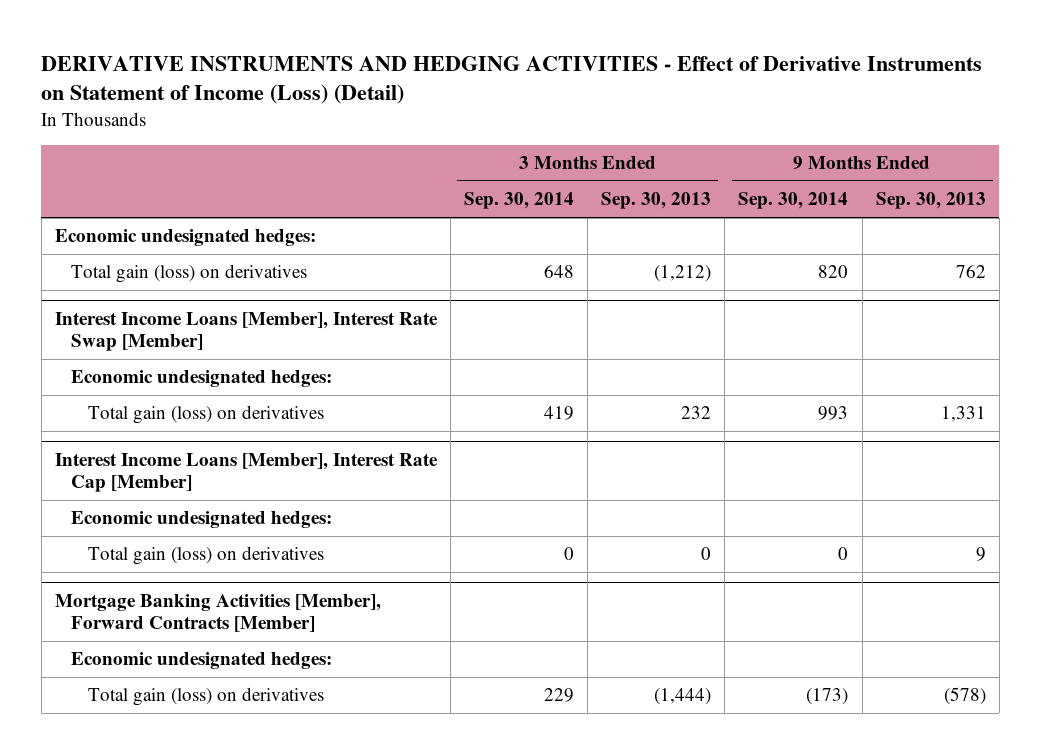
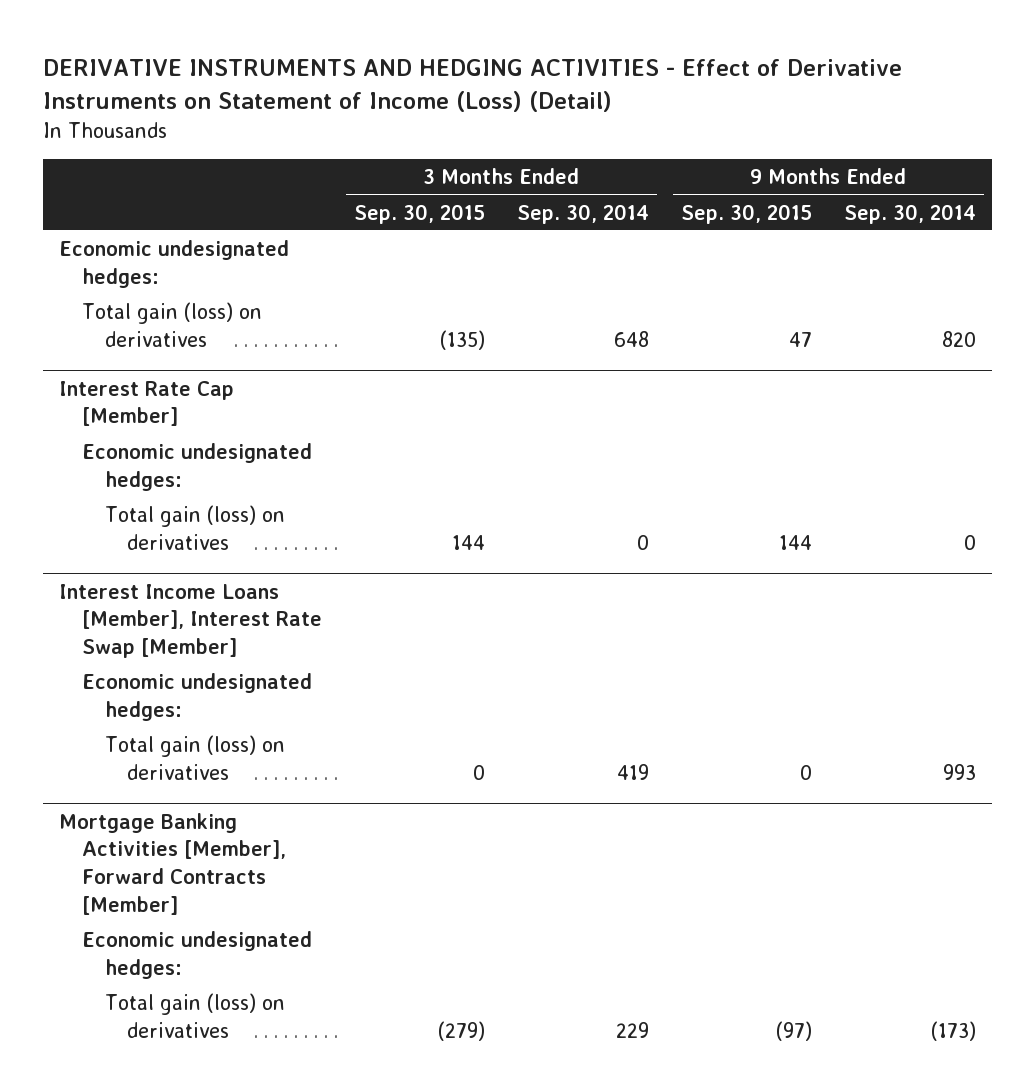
- | 3 Months Ended Sep. 30, 2014 | 3 Months Ended Sep. 30, 2013 | 9 Months Ended Sep. 30, 2014 | 9 Months Ended Sep. 30, 2013
+ | 3 Months Ended Sep. 30, 2015 | 3 Months Ended Sep. 30, 2014 | 9 Months Ended Sep. 30, 2015 | 9 Months Ended Sep. 30, 2014
+ Interest Rate Cap [Member]
+ Economic undesignated hedges:
+ Total gain (loss) on derivatives | 144 | 0 | 144 | 0
- Interest Income Loans [Member], Interest Rate Cap [Member]
- Economic undesignated hedges:
- Total gain (loss) on derivatives | 0 | 0 | 0 | 9

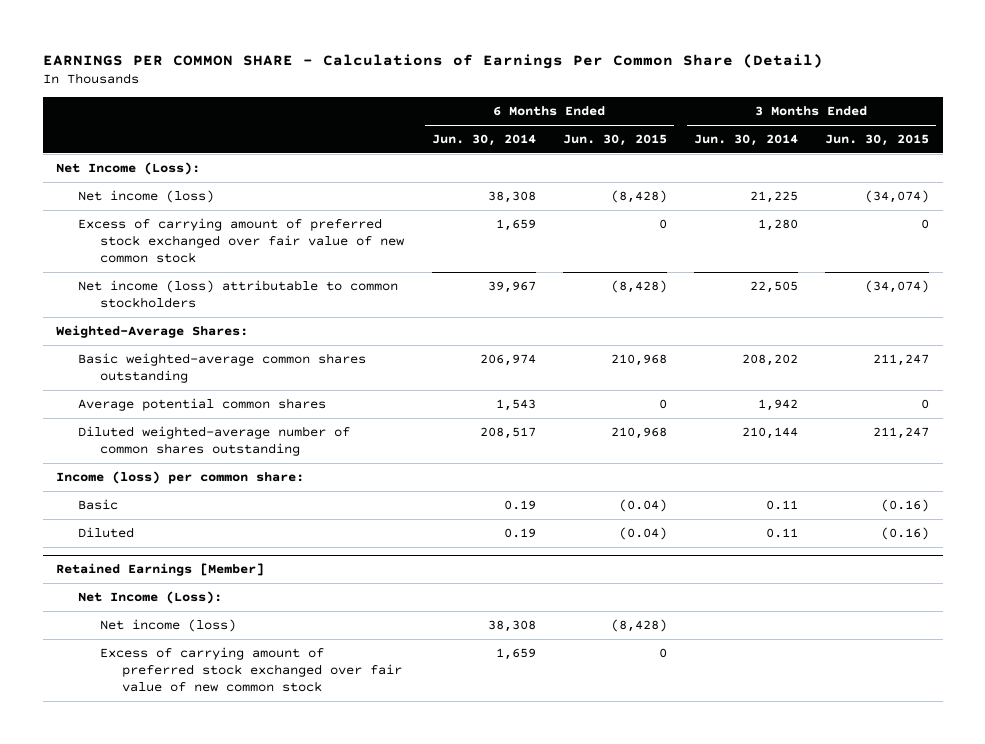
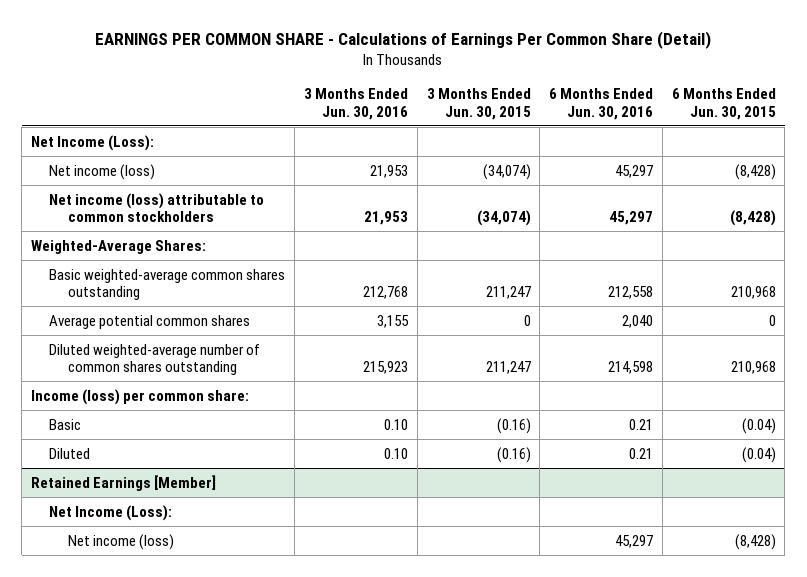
- | 6 Months Ended Jun. 30, 2014 | 6 Months Ended Jun. 30, 2015 | 3 Months Ended Jun. 30, 2014 | 3 Months Ended Jun. 30, 2015
+ | 3 Months Ended Jun. 30, 2016 | 3 Months Ended Jun. 30, 2015 | 6 Months Ended Jun. 30, 2016 | 6 Months Ended Jun. 30, 2015
- Excess of carrying amount of preferred stock exchanged over fair value of new common stock | 1,659 | 0 | 1,280 | 0
@ Retained Earnings [Member]
- Excess of carrying amount of preferred stock exchanged over fair value of new common stock | 1,659 | 0 | |

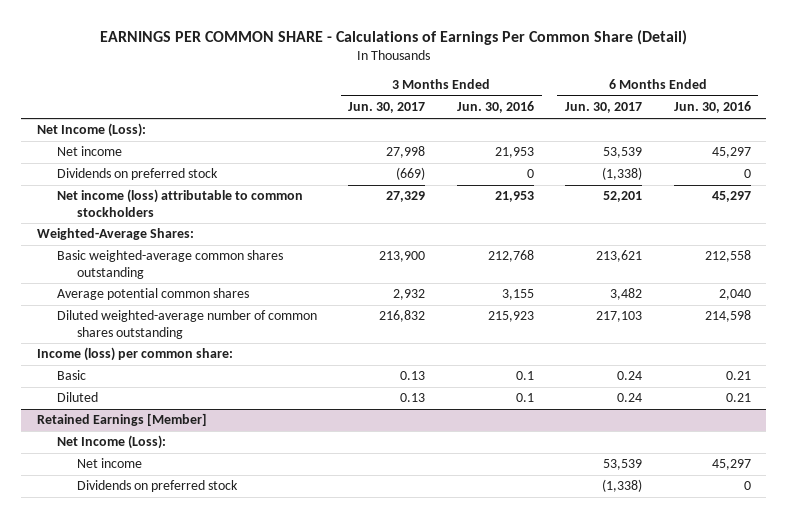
- | 3 Months Ended Jun. 30, 2016 | 3 Months Ended Jun. 30, 2015 | 6 Months Ended Jun. 30, 2016 | 6 Months Ended Jun. 30, 2015
+ | 3 Months Ended Jun. 30, 2017 | 3 Months Ended Jun. 30, 2016 | 6 Months Ended Jun. 30, 2017 | 6 Months Ended Jun. 30, 2016
- Net income (loss) | 21,953 | (34,074) | 45,297 | (8,428)
+ Net income | 27,998 | 21,953 | 53,539 | 45,297
+ Dividends on preferred stock | (669) | 0 | (1,338) | 0
- Basic | 0.10 | (0.16) | 0.21 | (0.04)
- Diluted | 0.10 | (0.16) | 0.21 | (0.04)
+ Basic | 0.13 | 0.1 | 0.24 | 0.21
+ Diluted | 0.13 | 0.1 | 0.24 | 0.21
@ Retained Earnings [Member]
- Net income (loss) | | | 45,297 | (8,428)
+ Net income | | | 53,539 | 45,297
+ Dividends on preferred stock | | | (1,338) | 0

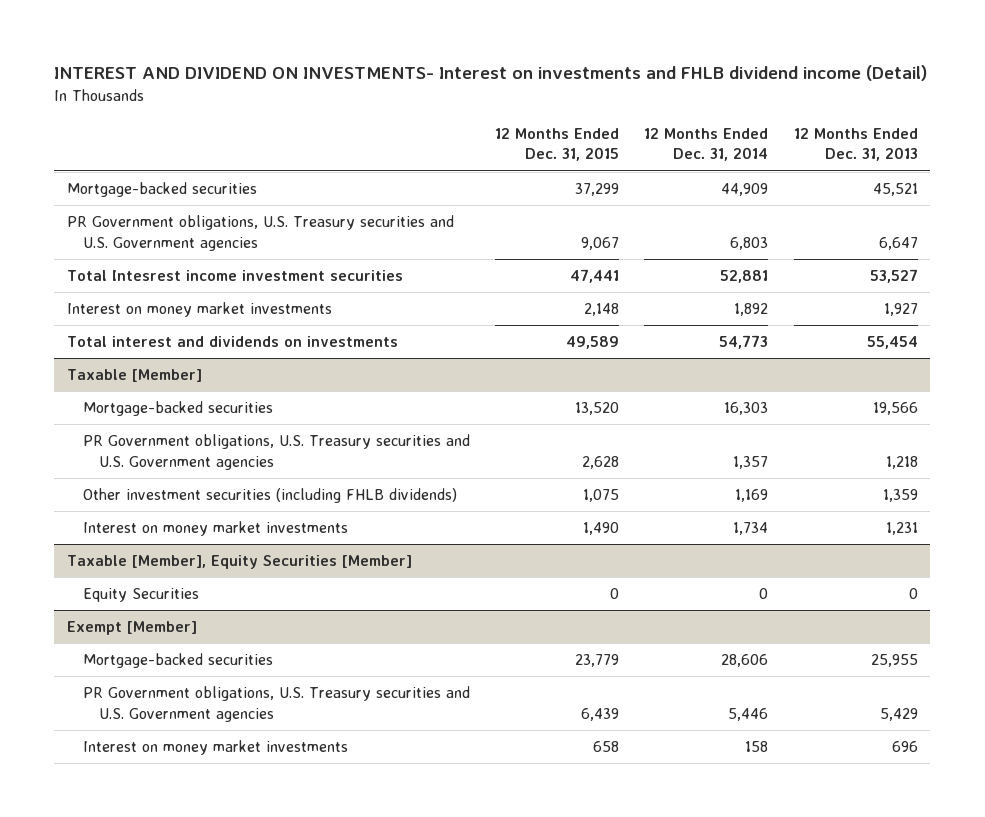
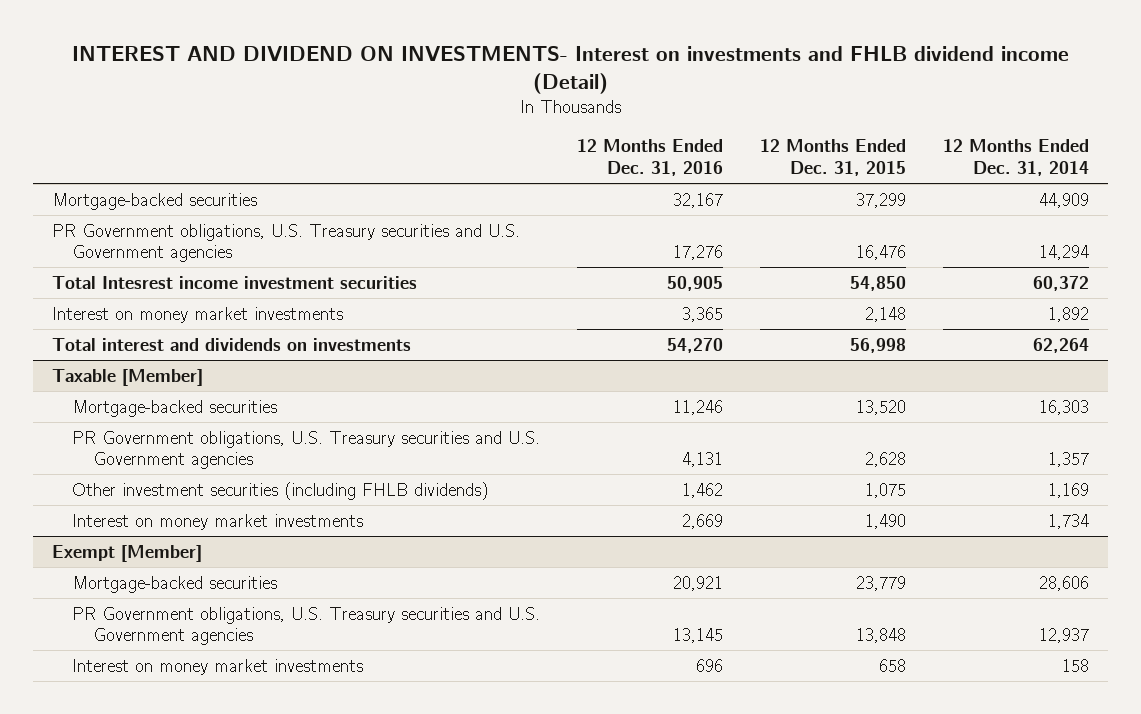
- | 12 Months Ended Dec. 31, 2015 | 12 Months Ended Dec. 31, 2014 | 12 Months Ended Dec. 31, 2013
+ | 12 Months Ended Dec. 31, 2016 | 12 Months Ended Dec. 31, 2015 | 12 Months Ended Dec. 31, 2014
- PR Government obligations, U.S. Treasury securities and U.S. Government agencies | 9,067 | 6,803 | 6,647
- Total Intesrest income investment securities | 47,441 | 52,881 | 53,527
+ PR Government obligations, U.S. Treasury securities and U.S. Government agencies | 17,276 | 16,476 | 14,294
+ Total Intesrest income investment securities | 50,905 | 54,850 | 60,372
- Total interest and dividends on investments | 49,589 | 54,773 | 55,454
+ Total interest and dividends on investments | 54,270 | 56,998 | 62,264
- Taxable [Member], Equity Securities [Member]
- Equity Securities | 0 | 0 | 0
@ Exempt [Member]
- PR Government obligations, U.S. Treasury securities and U.S. Government agencies | 6,439 | 5,446 | 5,429
+ PR Government obligations, U.S. Treasury securities and U.S. Government agencies | 13,145 | 13,848 | 12,937

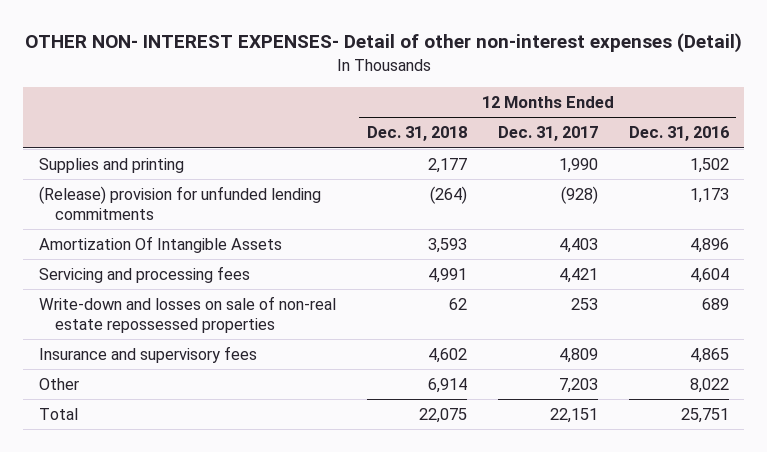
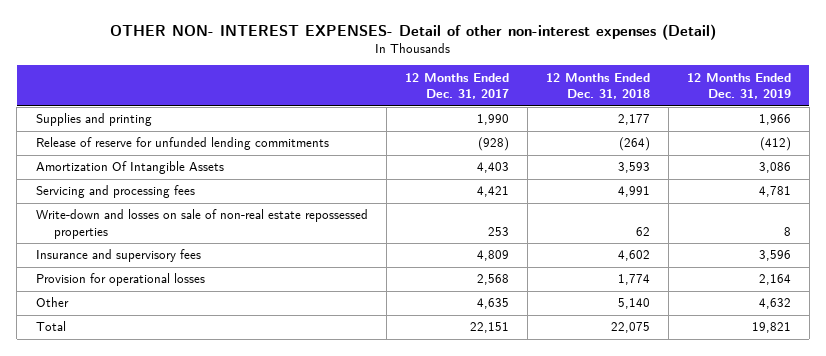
- | 12 Months Ended Dec. 31, 2018 | 12 Months Ended Dec. 31, 2017 | 12 Months Ended Dec. 31, 2016
+ | 12 Months Ended Dec. 31, 2017 | 12 Months Ended Dec. 31, 2018 | 12 Months Ended Dec. 31, 2019
- (Release) provision for unfunded lending commitments | (264) | (928) | 1,173
+ Release of reserve for unfunded lending commitments | (928) | (264) | (412)
- Other | 6,914 | 7,203 | 8,022
+ Provision for operational losses | 2,568 | 1,774 | 2,164
+ Other | 4,635 | 5,140 | 4,632

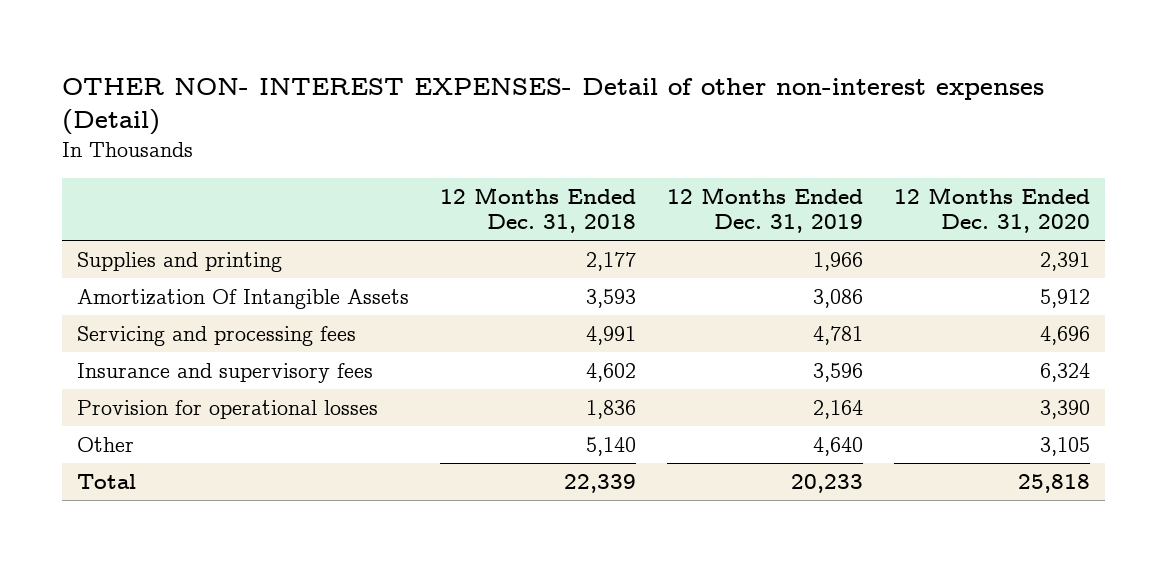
- | 12 Months Ended Dec. 31, 2017 | 12 Months Ended Dec. 31, 2018 | 12 Months Ended Dec. 31, 2019
+ | 12 Months Ended Dec. 31, 2018 | 12 Months Ended Dec. 31, 2019 | 12 Months Ended Dec. 31, 2020
- Release of reserve for unfunded lending commitments | (928) | (264) | (412)
- Write-down and losses on sale of non-real estate repossessed properties | 253 | 62 | 8
- Provision for operational losses | 2,568 | 1,774 | 2,164
- Other | 4,635 | 5,140 | 4,632
- Total | 22,151 | 22,075 | 19,821
+ Provision for operational losses | 1,836 | 2,164 | 3,390
+ Other | 5,140 | 4,640 | 3,105
+ Total | 22,339 | 20,233 | 25,818

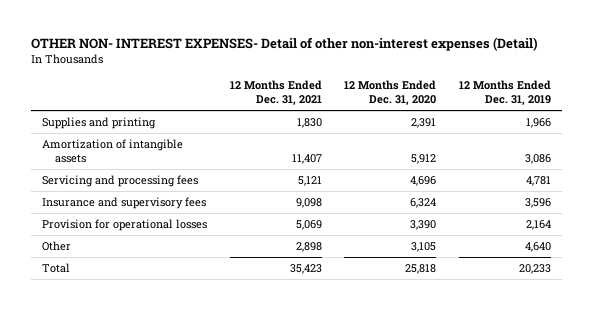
- | 12 Months Ended Dec. 31, 2018 | 12 Months Ended Dec. 31, 2019 | 12 Months Ended Dec. 31, 2020
+ | 12 Months Ended Dec. 31, 2021 | 12 Months Ended Dec. 31, 2020 | 12 Months Ended Dec. 31, 2019
- Amortization Of Intangible Assets | 3,593 | 3,086 | 5,912
+ Amortization of intangible assets | 11,407 | 5,912 | 3,086

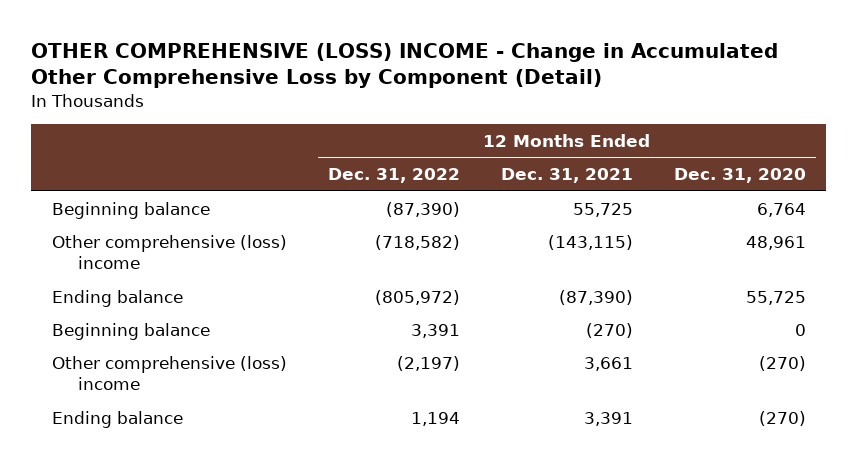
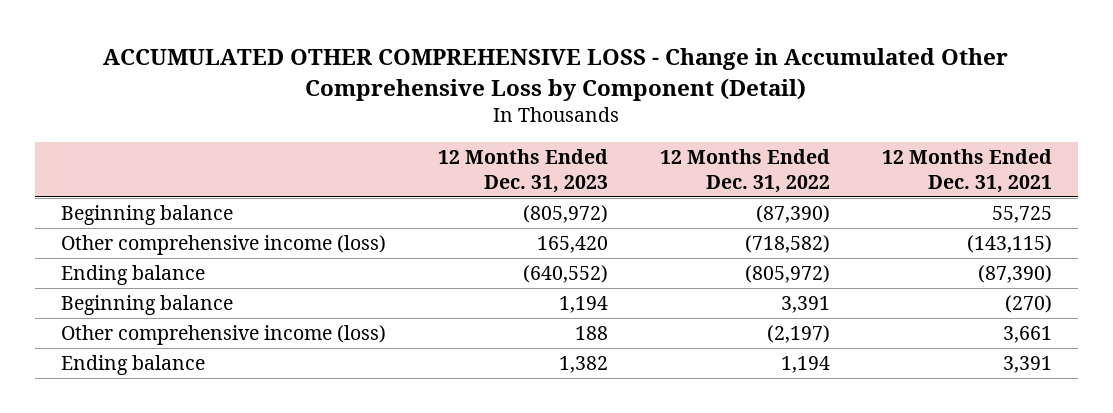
- OTHER COMPREHENSIVE (LOSS) INCOME - Change in Accumulated Other Comprehensive Loss by Component (Detail)
+ ACCUMULATED OTHER COMPREHENSIVE LOSS - Change in Accumulated Other Comprehensive Loss by Component (Detail)
- | 12 Months Ended Dec. 31, 2022 | 12 Months Ended Dec. 31, 2021 | 12 Months Ended Dec. 31, 2020
+ | 12 Months Ended Dec. 31, 2023 | 12 Months Ended Dec. 31, 2022 | 12 Months Ended Dec. 31, 2021
- Other comprehensive (loss) income | (718,582) | (143,115) | 48,961
+ Other comprehensive income (loss) | 165,420 | (718,582) | (143,115)
- Other comprehensive (loss) income | (2,197) | 3,661 | (270)
+ Other comprehensive income (loss) | 188 | (2,197) | 3,661

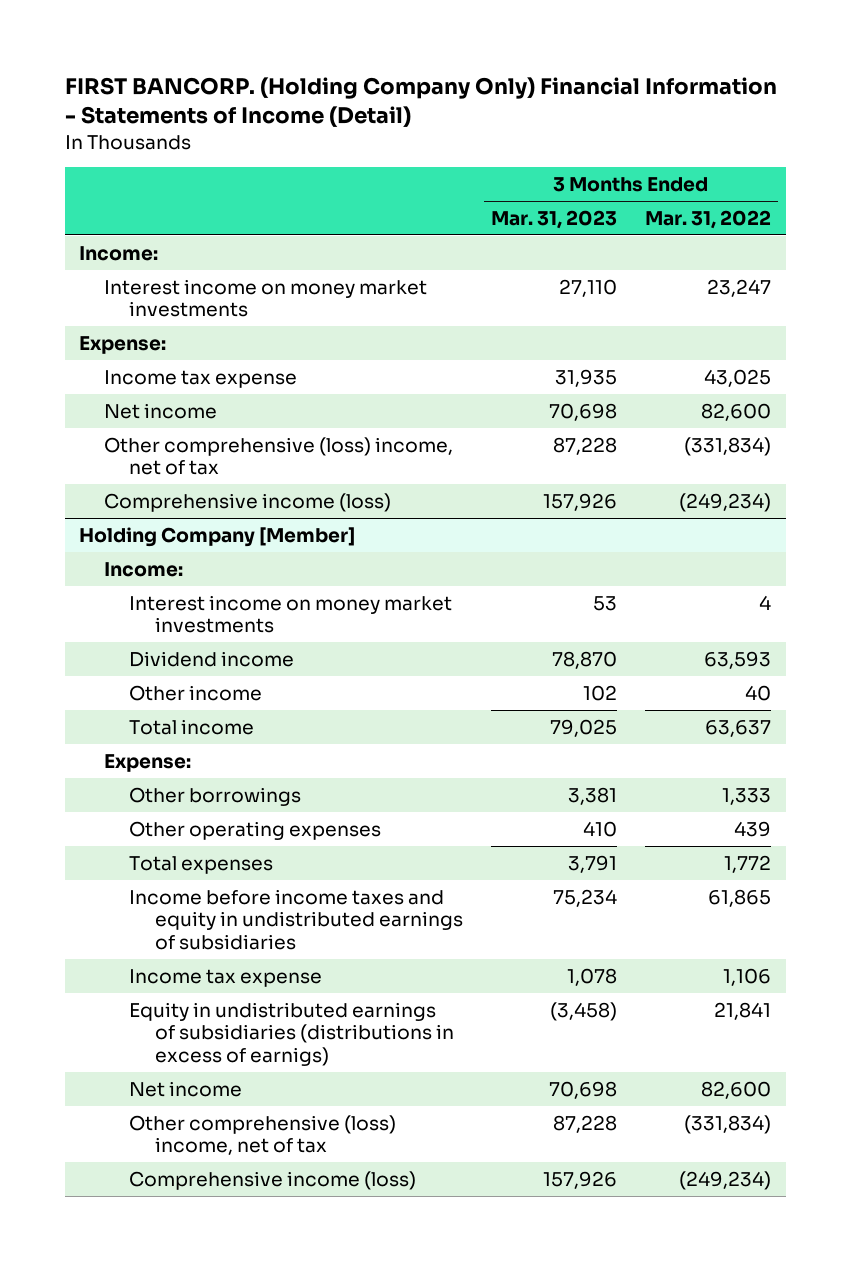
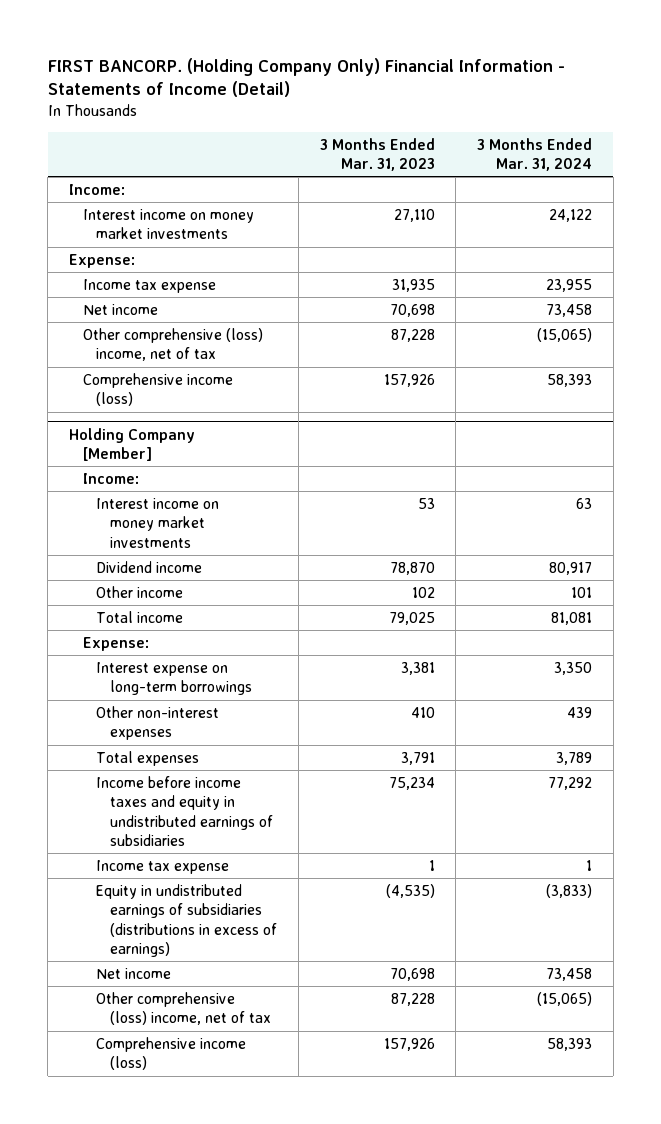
- | 3 Months Ended Mar. 31, 2023 | 3 Months Ended Mar. 31, 2022
+ | 3 Months Ended Mar. 31, 2023 | 3 Months Ended Mar. 31, 2024
@ Holding Company [Member]
- Other borrowings | 3,381 | 1,333
- Other operating expenses | 410 | 439
+ Interest expense on long-term borrowings | 3,381 | 3,350
+ Other non-interest expenses | 410 | 439
- Income tax expense | 1,078 | 1,106
- Equity in undistributed earnings of subsidiaries (distributions in excess of earnigs) | (3,458) | 21,841
+ Income tax expense | 1 | 1
+ Equity in undistributed earnings of subsidiaries (distributions in excess of earnings) | (4,535) | (3,833)

